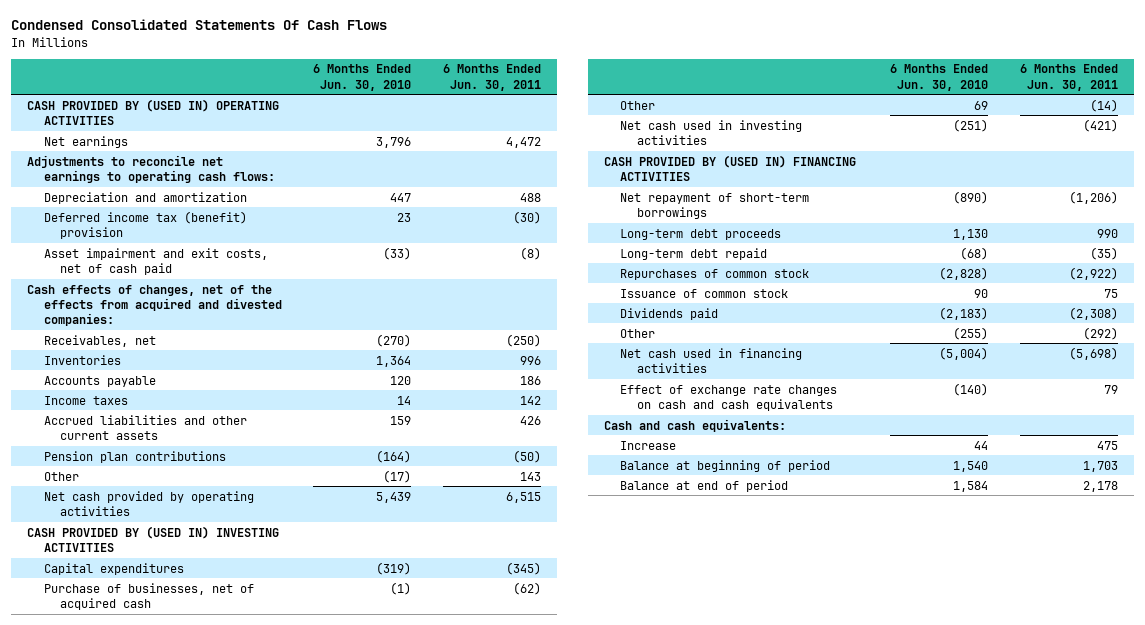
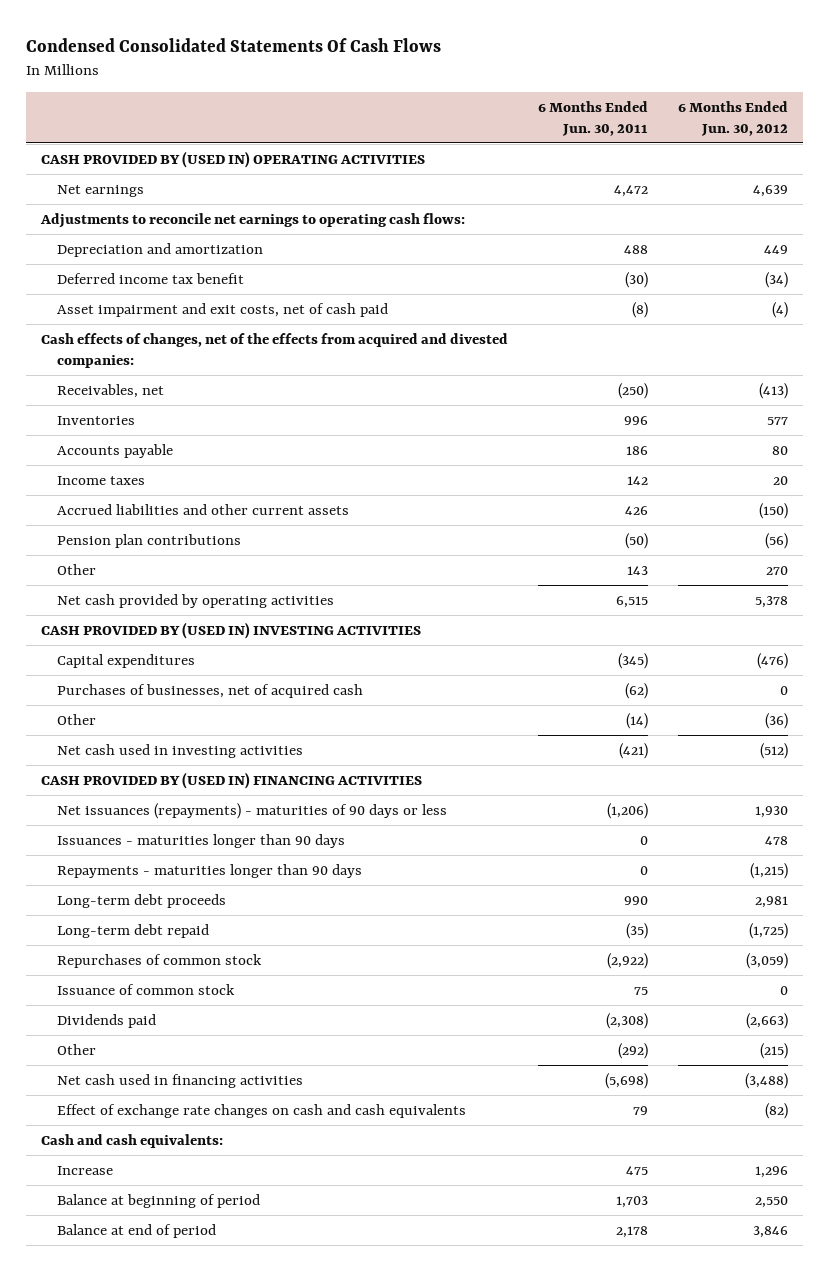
- | 6 Months Ended Jun. 30, 2010 | 6 Months Ended Jun. 30, 2011
+ | 6 Months Ended Jun. 30, 2011 | 6 Months Ended Jun. 30, 2012
- Deferred income tax (benefit) provision | 23 | (30)
+ Deferred income tax benefit | (30) | (34)
- Purchase of businesses, net of acquired cash | (1) | (62)
+ Purchases of businesses, net of acquired cash | (62) | 0
- Net repayment of short-term borrowings | (890) | (1,206)
+ Net issuances (repayments) - maturities of 90 days or less | (1,206) | 1,930
+ Issuances - maturities longer than 90 days | 0 | 478
+ Repayments - maturities longer than 90 days | 0 | (1,215)

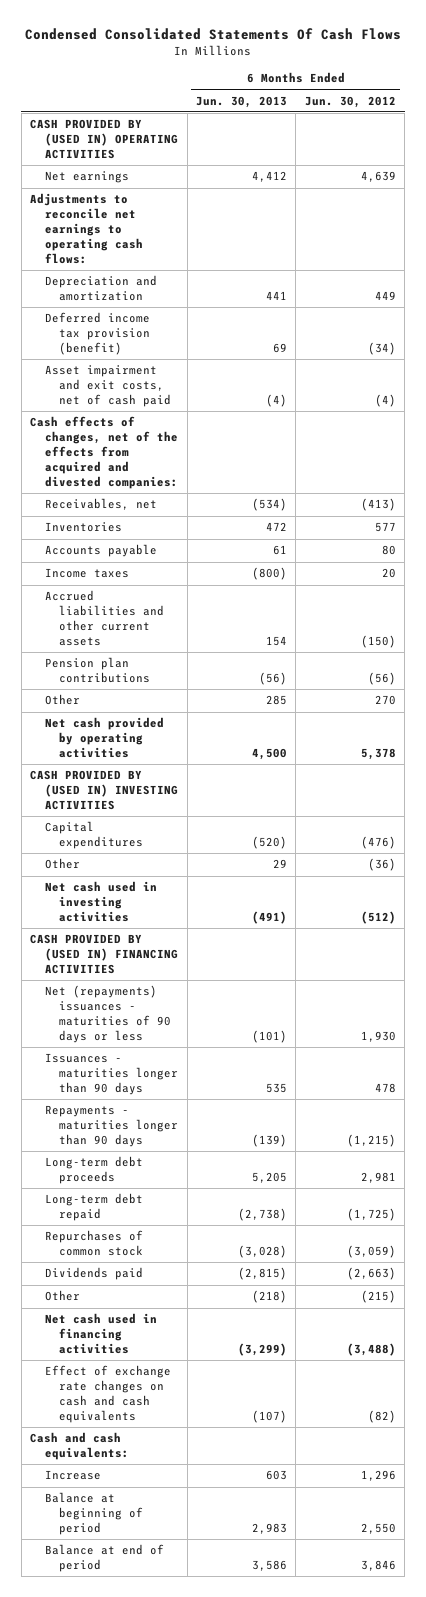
- | 6 Months Ended Jun. 30, 2011 | 6 Months Ended Jun. 30, 2012
+ | 6 Months Ended Jun. 30, 2013 | 6 Months Ended Jun. 30, 2012
- Deferred income tax benefit | (30) | (34)
+ Deferred income tax provision (benefit) | 69 | (34)
- Purchases of businesses, net of acquired cash | (62) | 0
- Net issuances (repayments) - maturities of 90 days or less | (1,206) | 1,930
+ Net (repayments) issuances - maturities of 90 days or less | (101) | 1,930
- Issuance of common stock | 75 | 0

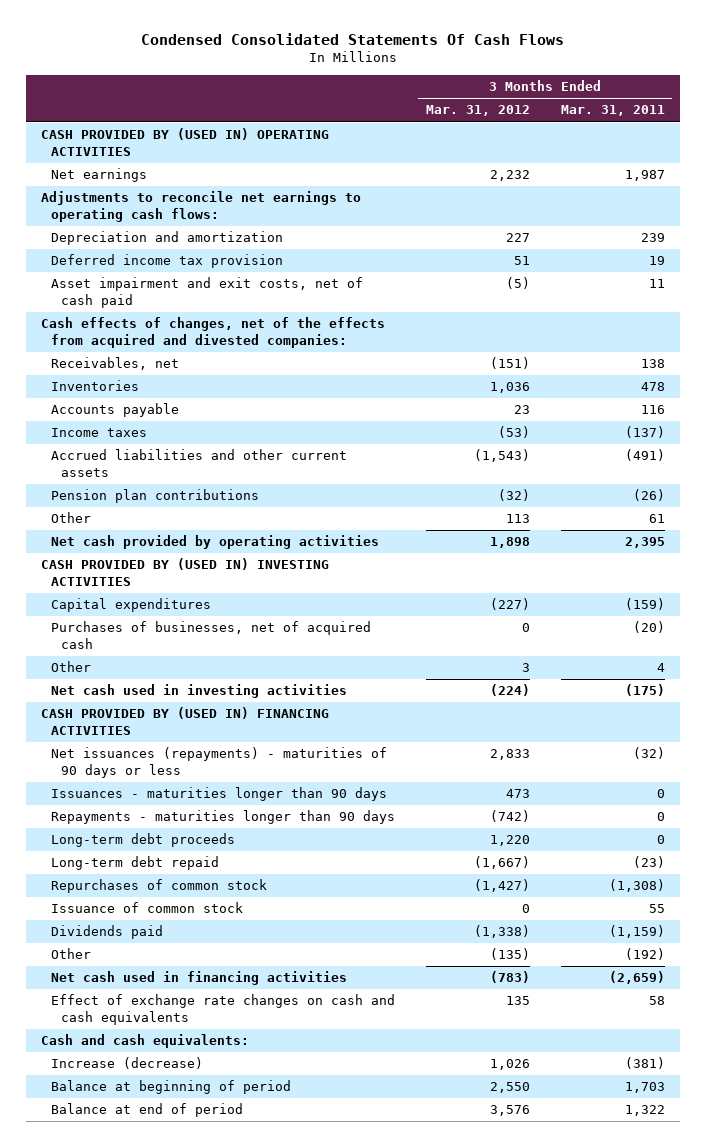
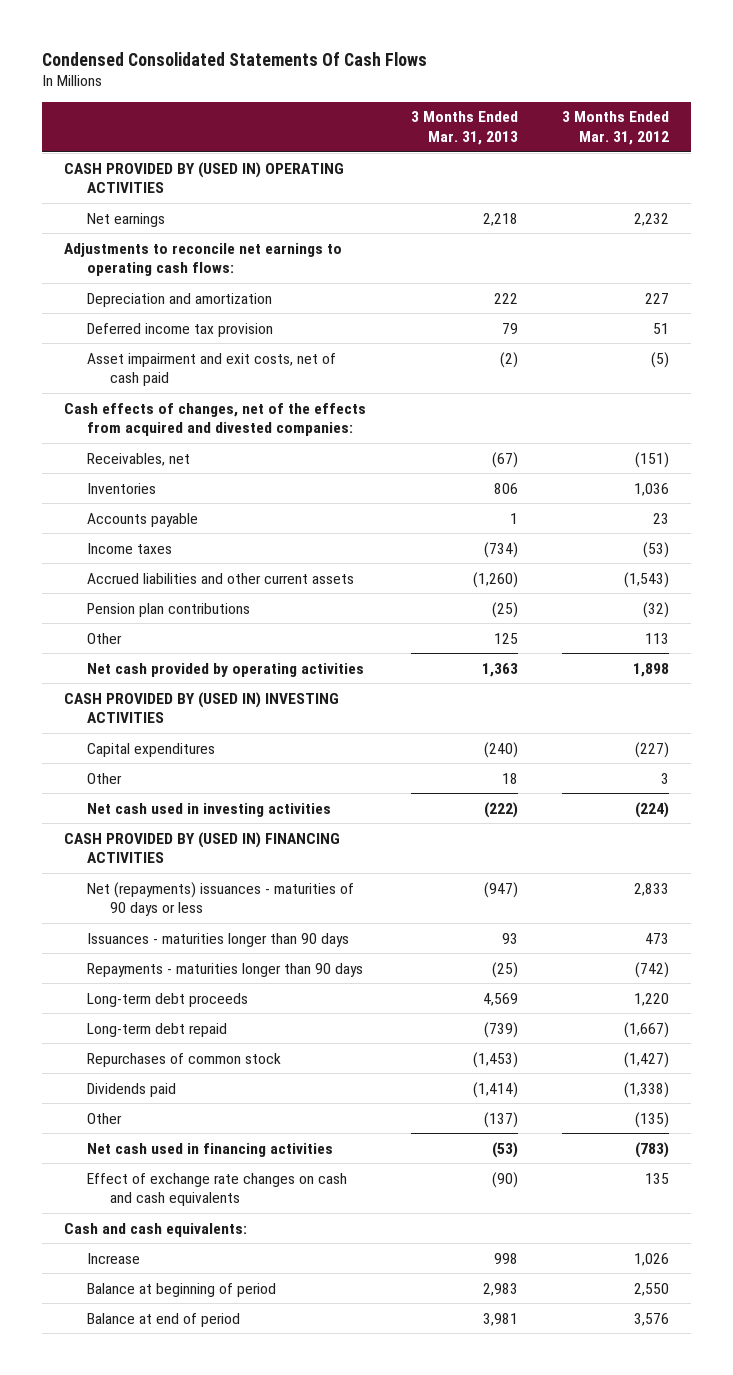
- | 3 Months Ended Mar. 31, 2012 | 3 Months Ended Mar. 31, 2011
+ | 3 Months Ended Mar. 31, 2013 | 3 Months Ended Mar. 31, 2012
- Purchases of businesses, net of acquired cash | 0 | (20)
- Net issuances (repayments) - maturities of 90 days or less | 2,833 | (32)
+ Net (repayments) issuances - maturities of 90 days or less | (947) | 2,833
- Issuance of common stock | 0 | 55
- Increase (decrease) | 1,026 | (381)
+ Increase | 998 | 1,026

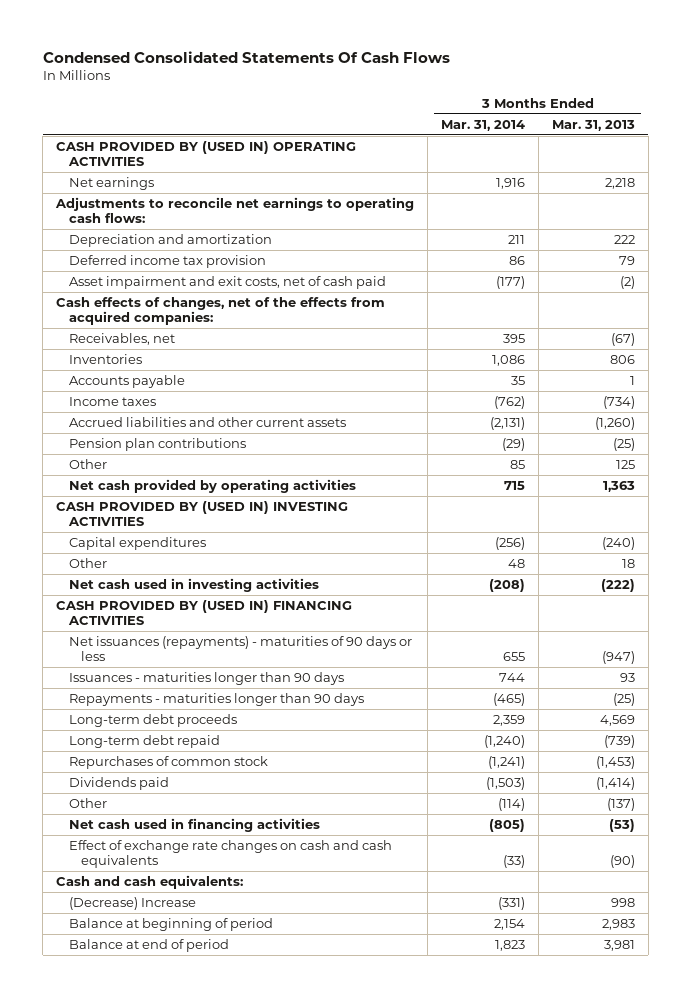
- | 3 Months Ended Mar. 31, 2013 | 3 Months Ended Mar. 31, 2012
+ | 3 Months Ended Mar. 31, 2014 | 3 Months Ended Mar. 31, 2013
- Cash effects of changes, net of the effects from acquired and divested companies:
+ Cash effects of changes, net of the effects from acquired companies:
- Net (repayments) issuances - maturities of 90 days or less | (947) | 2,833
+ Net issuances (repayments) - maturities of 90 days or less | 655 | (947)
- Increase | 998 | 1,026
+ (Decrease) Increase | (331) | 998

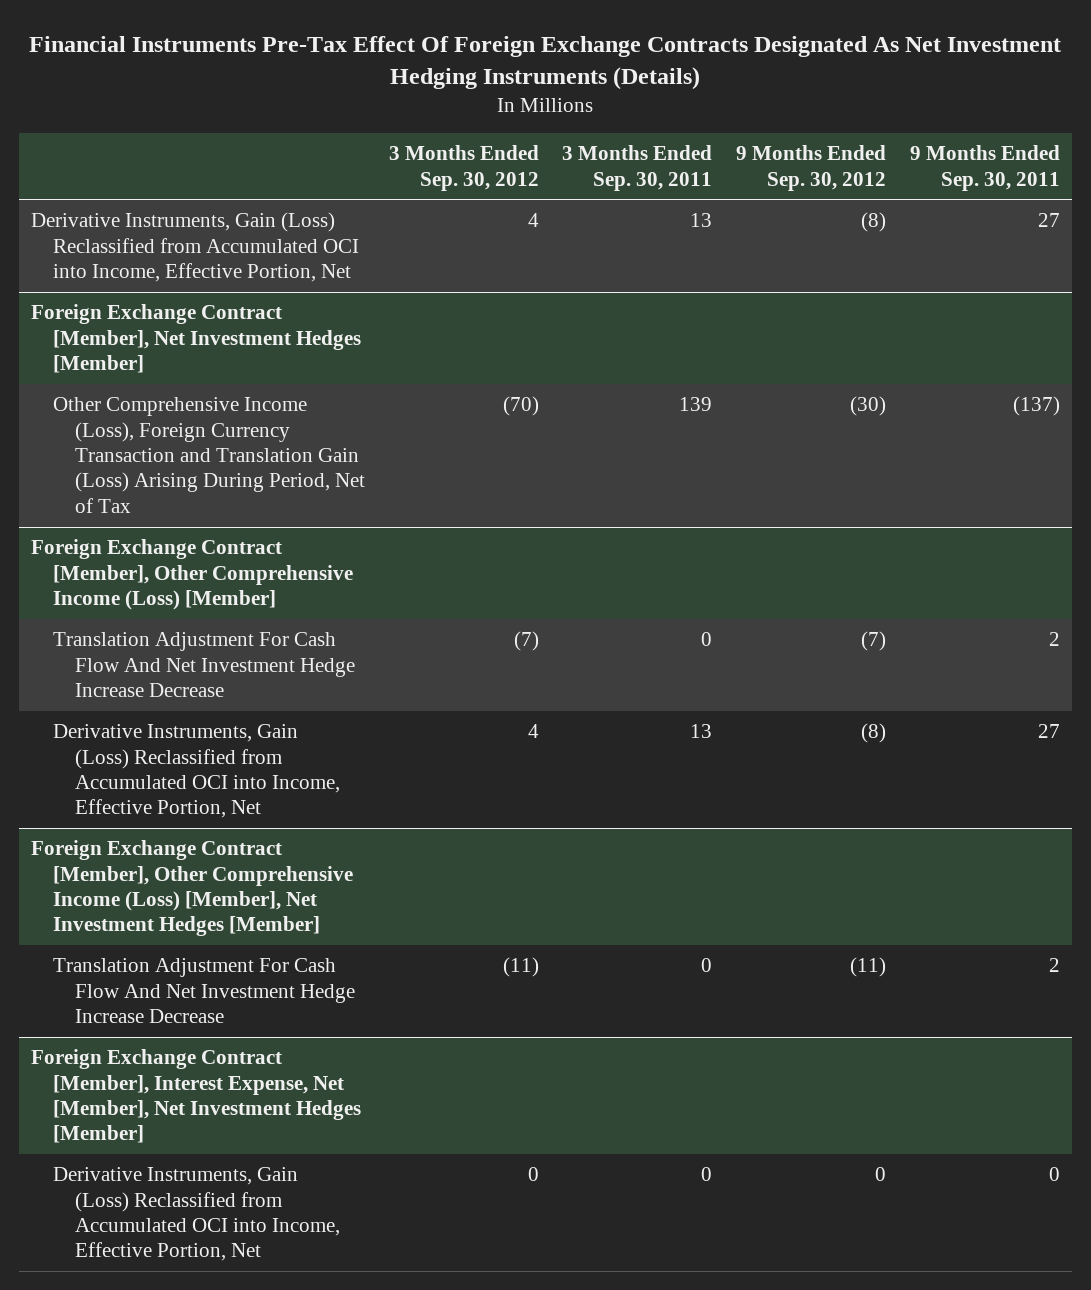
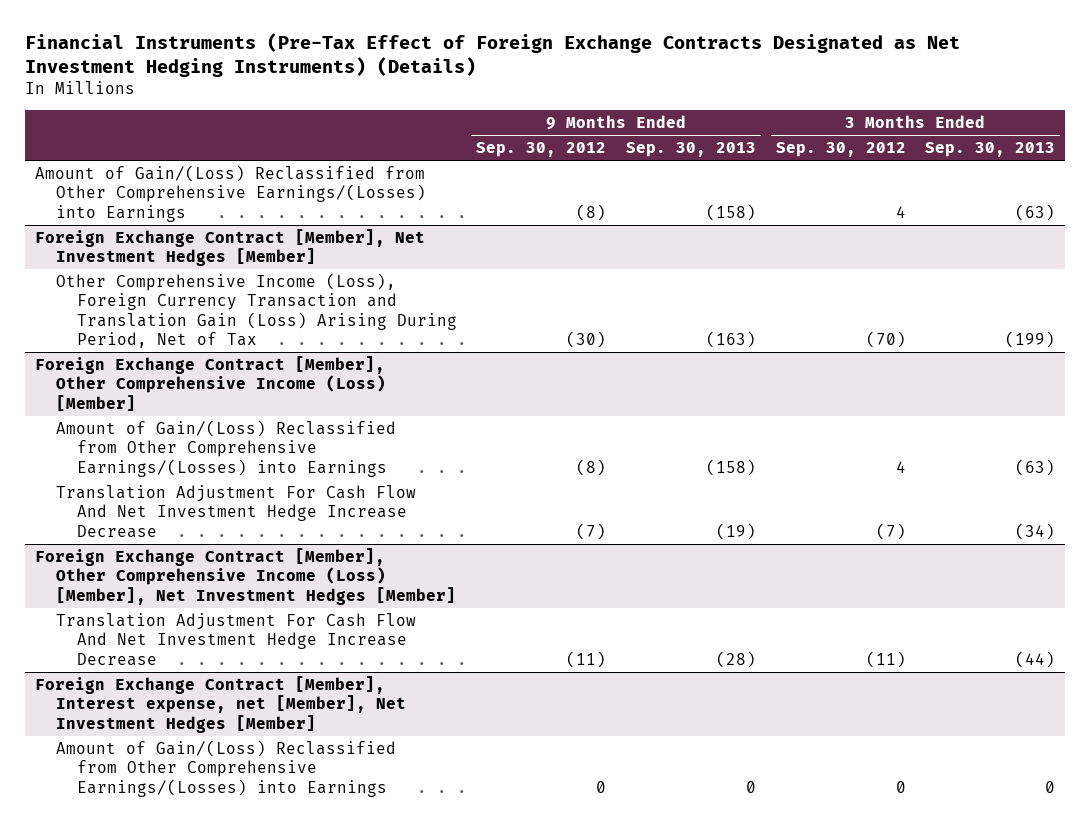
- Financial Instruments Pre-Tax Effect Of Foreign Exchange Contracts Designated As Net Investment Hedging Instruments (Details)
+ Financial Instruments (Pre-Tax Effect of Foreign Exchange Contracts Designated as Net Investment Hedging Instruments) (Details)
- | 3 Months Ended Sep. 30, 2012 | 3 Months Ended Sep. 30, 2011 | 9 Months Ended Sep. 30, 2012 | 9 Months Ended Sep. 30, 2011
+ | 9 Months Ended Sep. 30, 2012 | 9 Months Ended Sep. 30, 2013 | 3 Months Ended Sep. 30, 2012 | 3 Months Ended Sep. 30, 2013
- Derivative Instruments, Gain (Loss) Reclassified from Accumulated OCI into Income, Effective Portion, Net | 4 | 13 | (8) | 27
+ Amount of Gain/(Loss) Reclassified from Other Comprehensive Earnings/(Losses) into Earnings | (8) | (158) | 4 | (63)
@ Foreign Exchange Contract [Member], Other Comprehensive Income (Loss) [Member]
+ Amount of Gain/(Loss) Reclassified from Other Comprehensive Earnings/(Losses) into Earnings | (8) | (158) | 4 | (63)
- Derivative Instruments, Gain (Loss) Reclassified from Accumulated OCI into Income, Effective Portion, Net | 4 | 13 | (8) | 27
- Foreign Exchange Contract [Member], Interest Expense, Net [Member], Net Investment Hedges [Member]
- Derivative Instruments, Gain (Loss) Reclassified from Accumulated OCI into Income, Effective Portion, Net | 0 | 0 | 0 | 0
+ Foreign Exchange Contract [Member], Interest expense, net [Member], Net Investment Hedges [Member]
+ Amount of Gain/(Loss) Reclassified from Other Comprehensive Earnings/(Losses) into Earnings | 0 | 0 | 0 | 0

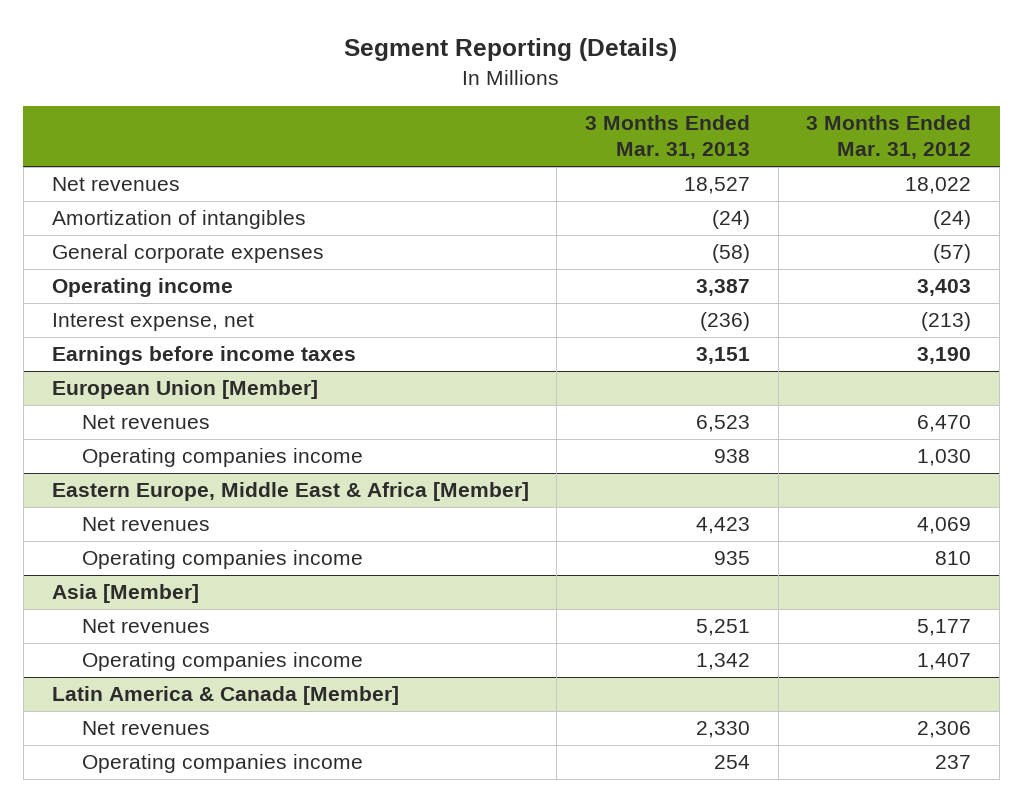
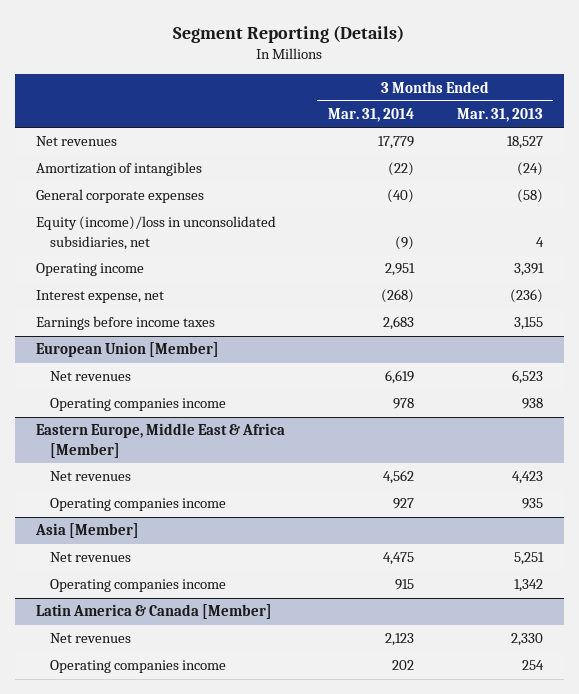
- | 3 Months Ended Mar. 31, 2013 | 3 Months Ended Mar. 31, 2012
+ | 3 Months Ended Mar. 31, 2014 | 3 Months Ended Mar. 31, 2013
- Operating income | 3,387 | 3,403
+ Equity (income)/loss in unconsolidated subsidiaries, net | (9) | 4
+ Operating income | 2,951 | 3,391
- Earnings before income taxes | 3,151 | 3,190
+ Earnings before income taxes | 2,683 | 3,155

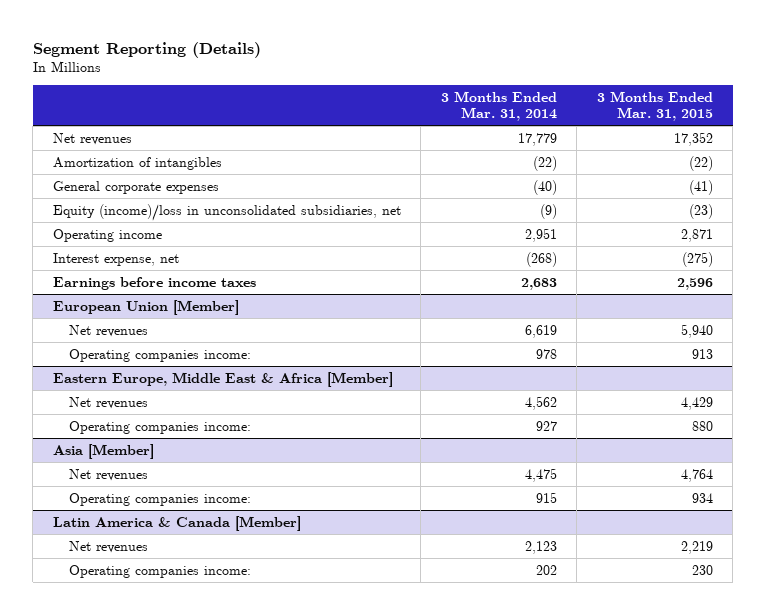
- | 3 Months Ended Mar. 31, 2014 | 3 Months Ended Mar. 31, 2013
+ | 3 Months Ended Mar. 31, 2014 | 3 Months Ended Mar. 31, 2015
@ European Union [Member]
- Operating companies income | 978 | 938
+ Operating companies income: | 978 | 913
@ Eastern Europe, Middle East & Africa [Member]
- Operating companies income | 927 | 935
+ Operating companies income: | 927 | 880
@ Asia [Member]
- Operating companies income | 915 | 1,342
+ Operating companies income: | 915 | 934
@ Latin America & Canada [Member]
- Operating companies income | 202 | 254
+ Operating companies income: | 202 | 230

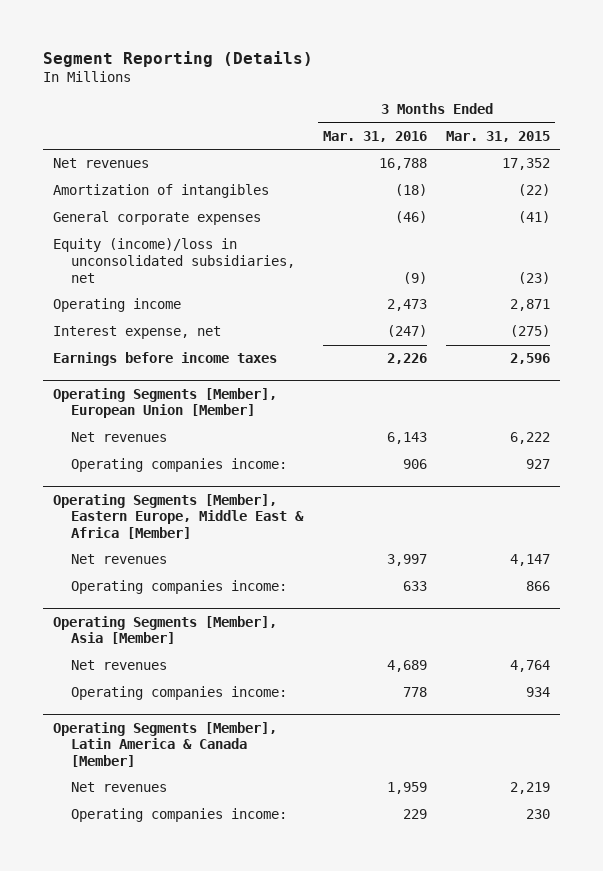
- | 3 Months Ended Mar. 31, 2014 | 3 Months Ended Mar. 31, 2015
+ | 3 Months Ended Mar. 31, 2016 | 3 Months Ended Mar. 31, 2015
- European Union [Member]
- Net revenues | 6,619 | 5,940
- Operating companies income: | 978 | 913
- Eastern Europe, Middle East & Africa [Member]
- Net revenues | 4,562 | 4,429
- Operating companies income: | 927 | 880
- Asia [Member]
+ Operating Segments [Member], European Union [Member]
+ Net revenues | 6,143 | 6,222
+ Operating companies income: | 906 | 927
+ Operating Segments [Member], Eastern Europe, Middle East & Africa [Member]
+ Net revenues | 3,997 | 4,147
+ Operating companies income: | 633 | 866
+ Operating Segments [Member], Asia [Member]
- Latin America & Canada [Member]
+ Operating Segments [Member], Latin America & Canada [Member]

